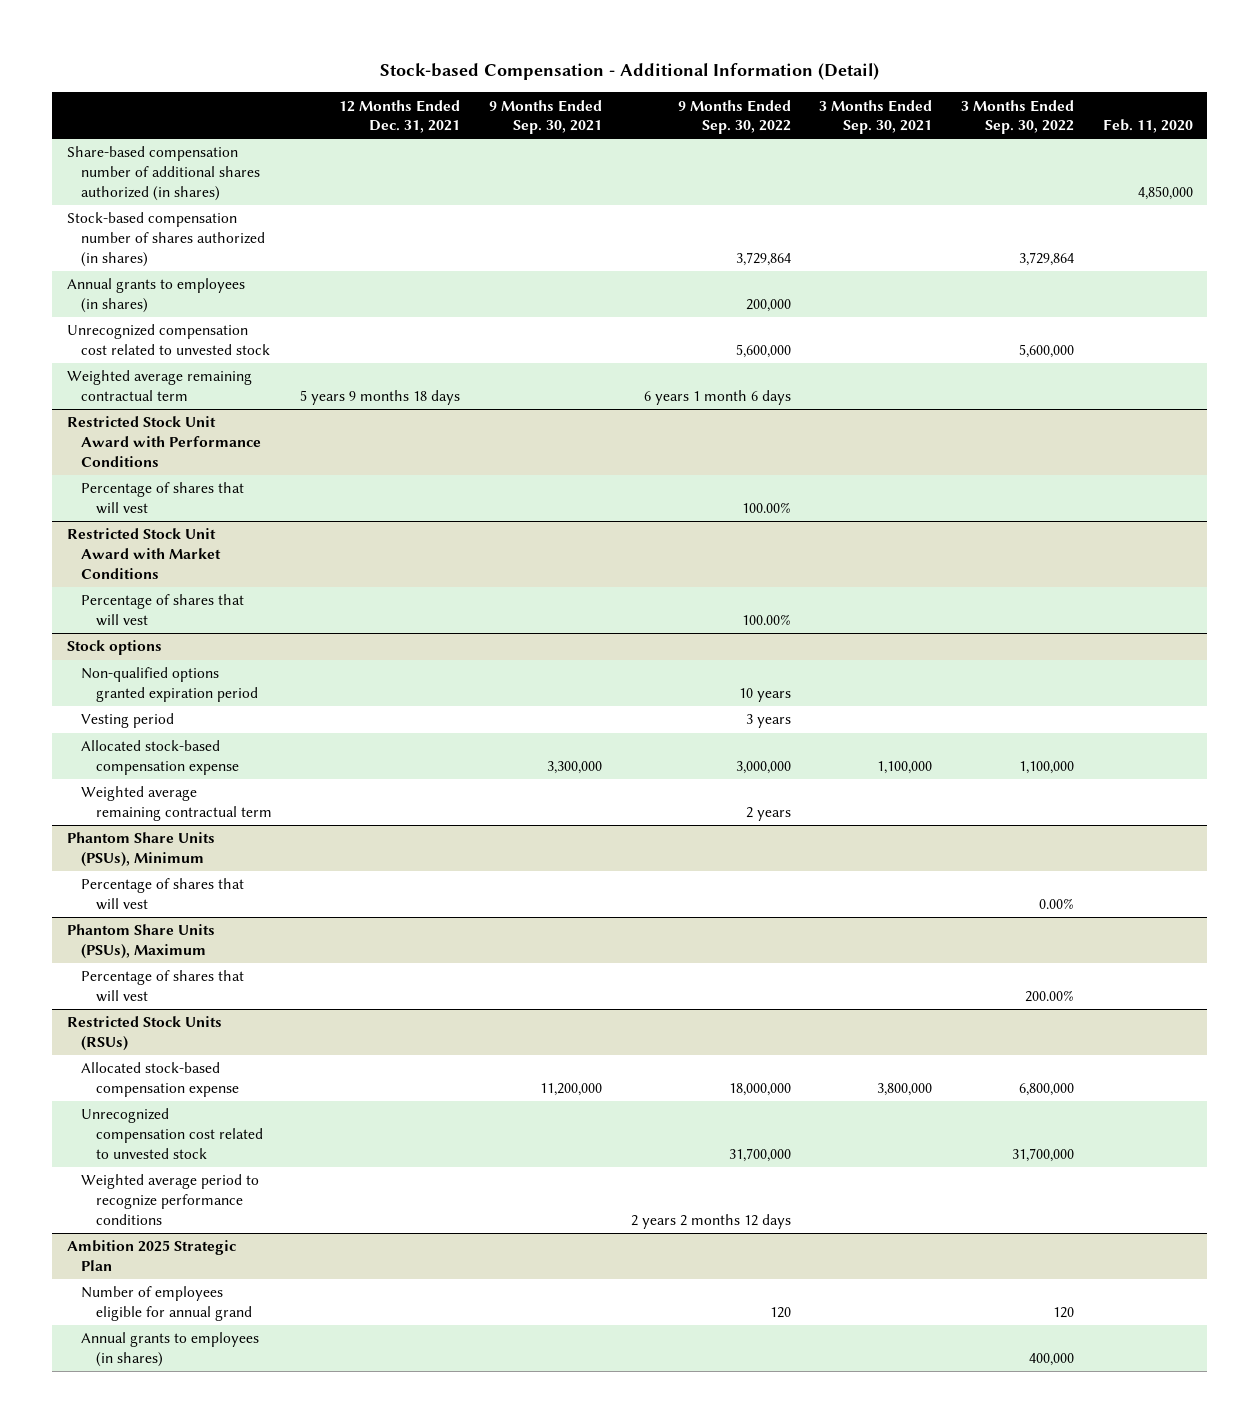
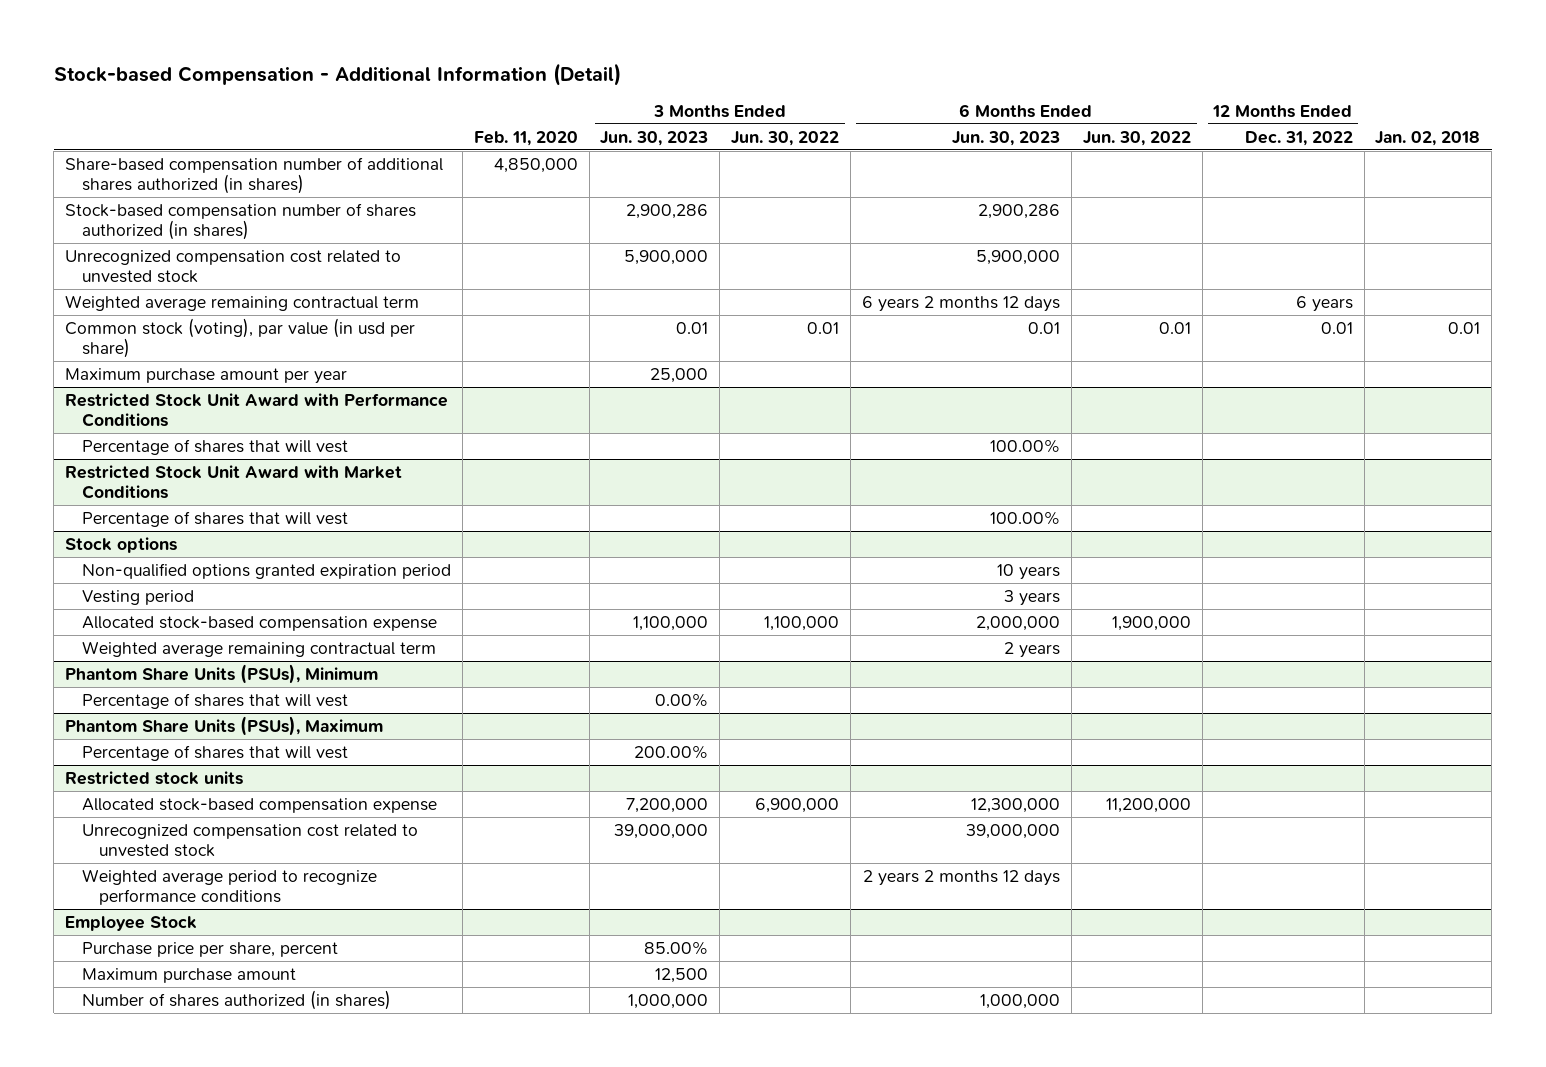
- | 12 Months Ended Dec. 31, 2021 | 9 Months Ended Sep. 30, 2021 | 9 Months Ended Sep. 30, 2022 | 3 Months Ended Sep. 30, 2021 | 3 Months Ended Sep. 30, 2022 | Feb. 11, 2020
+ | Feb. 11, 2020 | 3 Months Ended Jun. 30, 2023 | 3 Months Ended Jun. 30, 2022 | 6 Months Ended Jun. 30, 2023 | 6 Months Ended Jun. 30, 2022 | 12 Months Ended Dec. 31, 2022 | Jan. 02, 2018
- Annual grants to employees (in shares) | | | 200,000 | | |
+ Common stock (voting), par value (in usd per share) | | 0.01 | 0.01 | 0.01 | 0.01 | 0.01 | 0.01
+ Maximum purchase amount per year | | 25,000 | | | | |
- Restricted Stock Units (RSUs)
+ Restricted stock units
- Ambition 2025 Strategic Plan
- Number of employees eligible for annual grand | | | 120 | | 120 |
- Annual grants to employees (in shares) | | | | | 400,000 |
+ Employee Stock
+ Purchase price per share, percent | | 85.00% | | | | |
+ Maximum purchase amount | | 12,500 | | | | |
+ Number of shares authorized (in shares) | | 1,000,000 | | 1,000,000 | | |

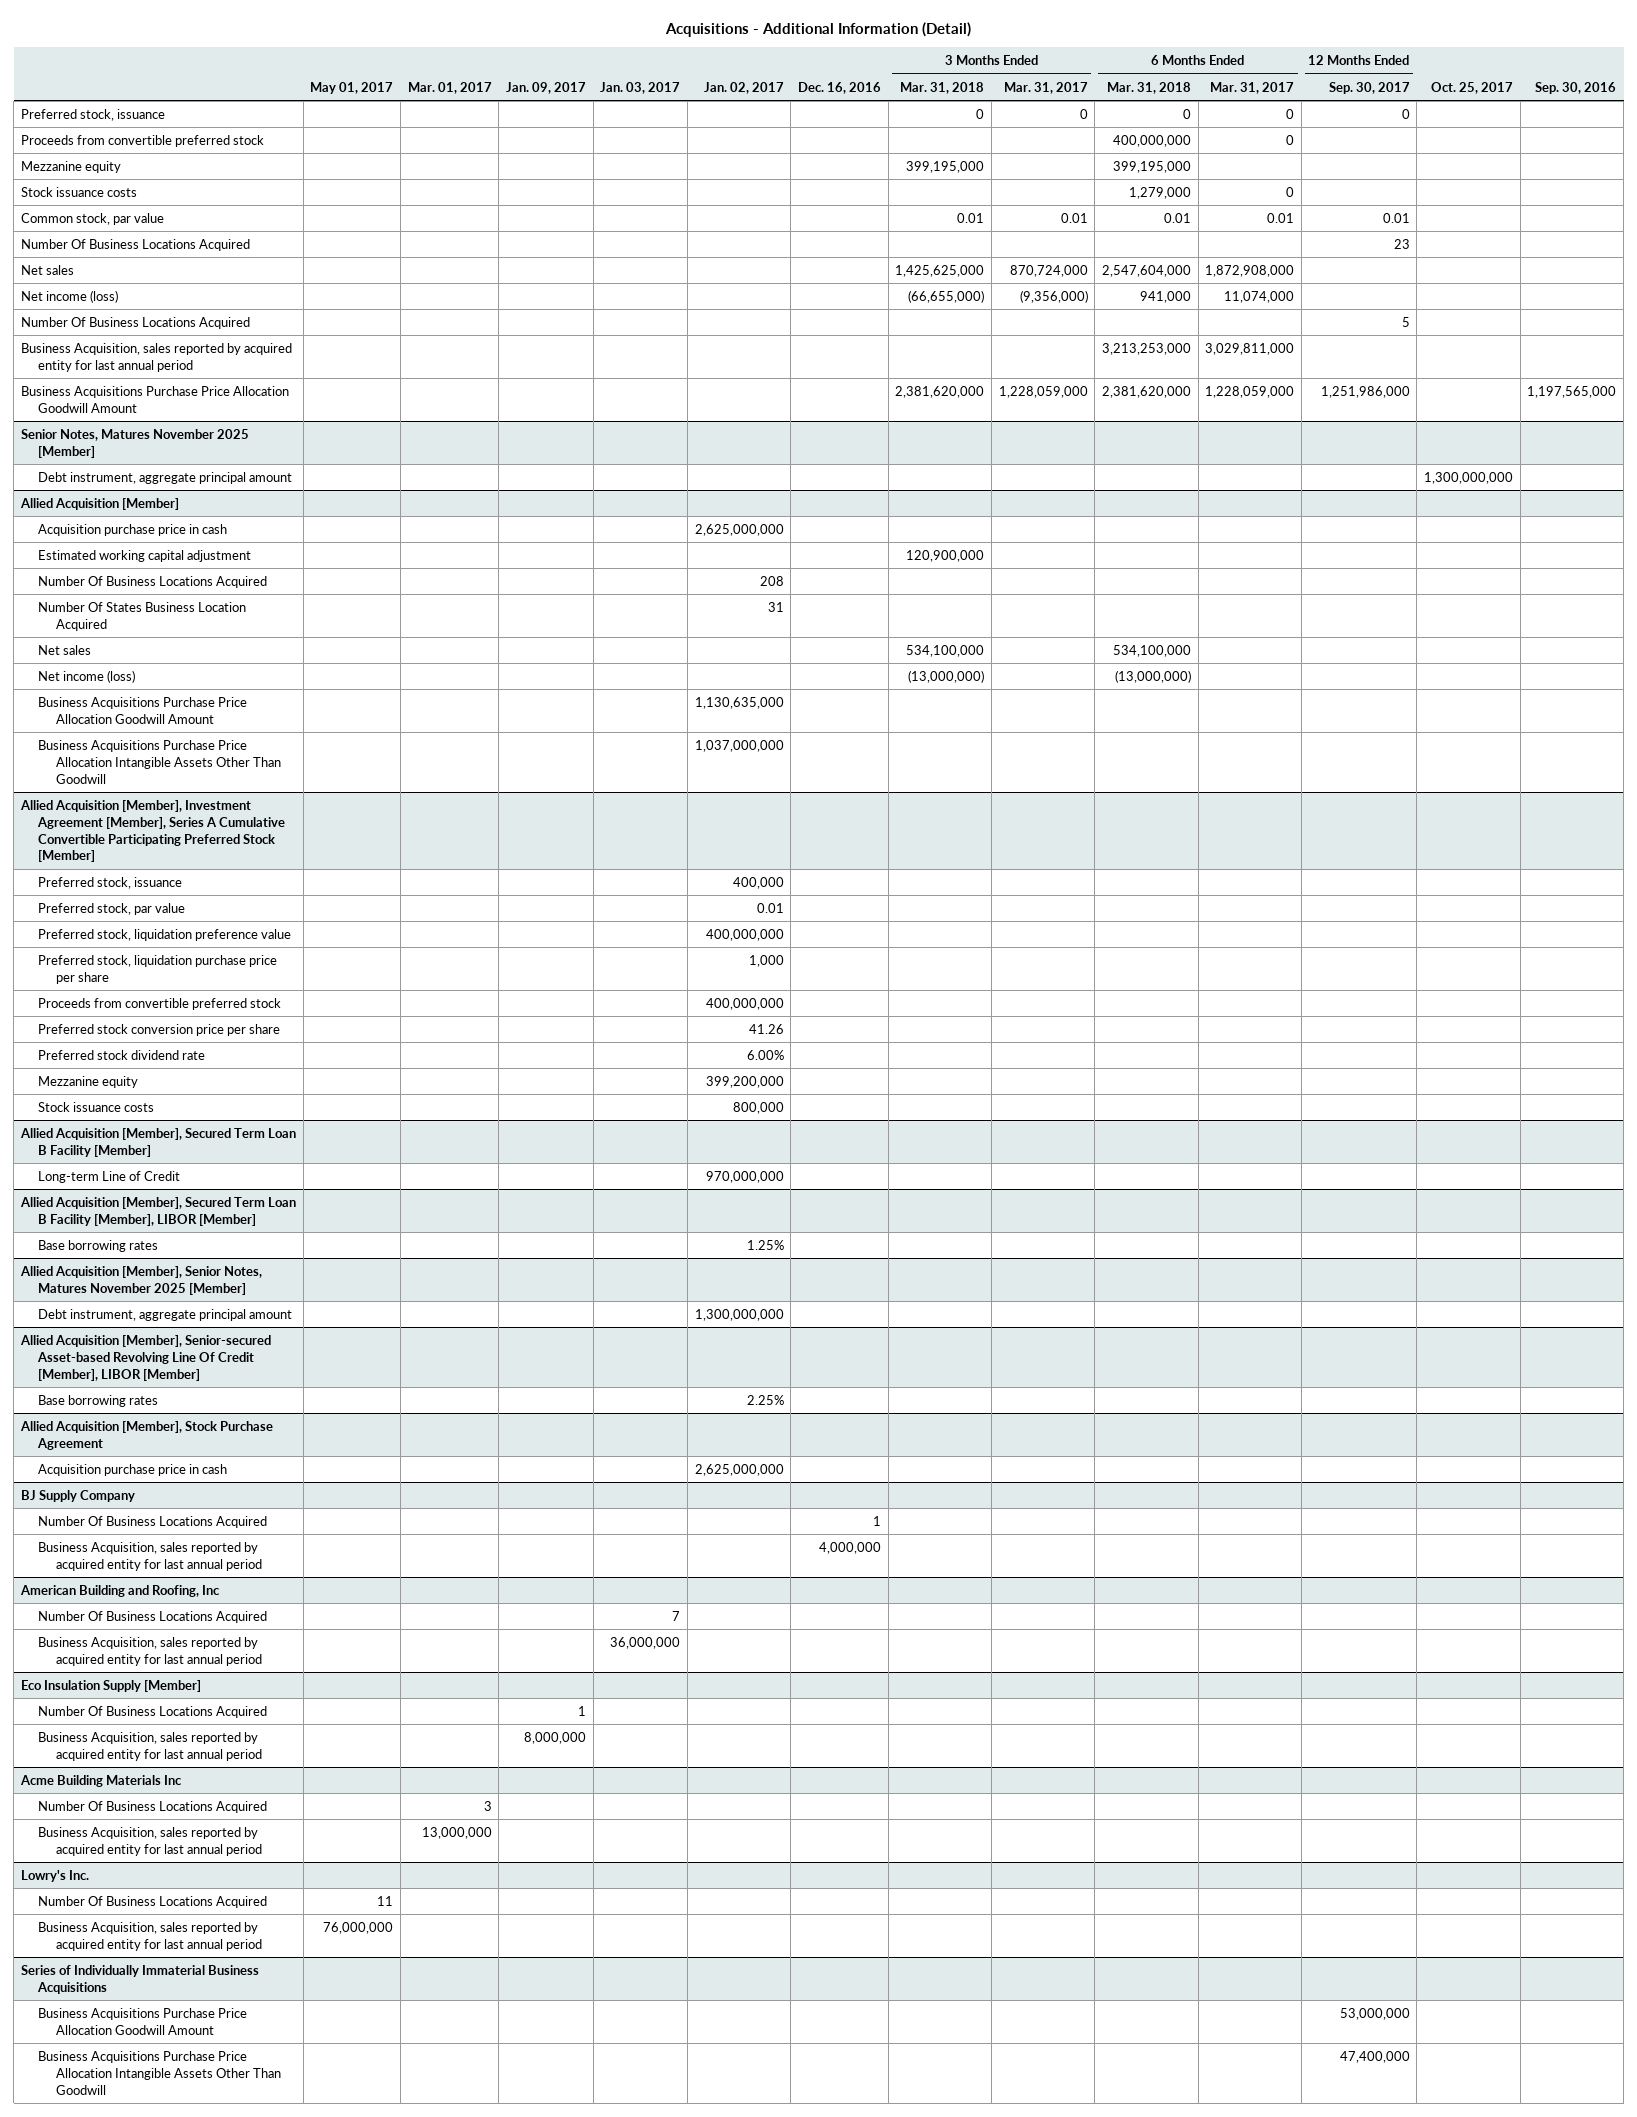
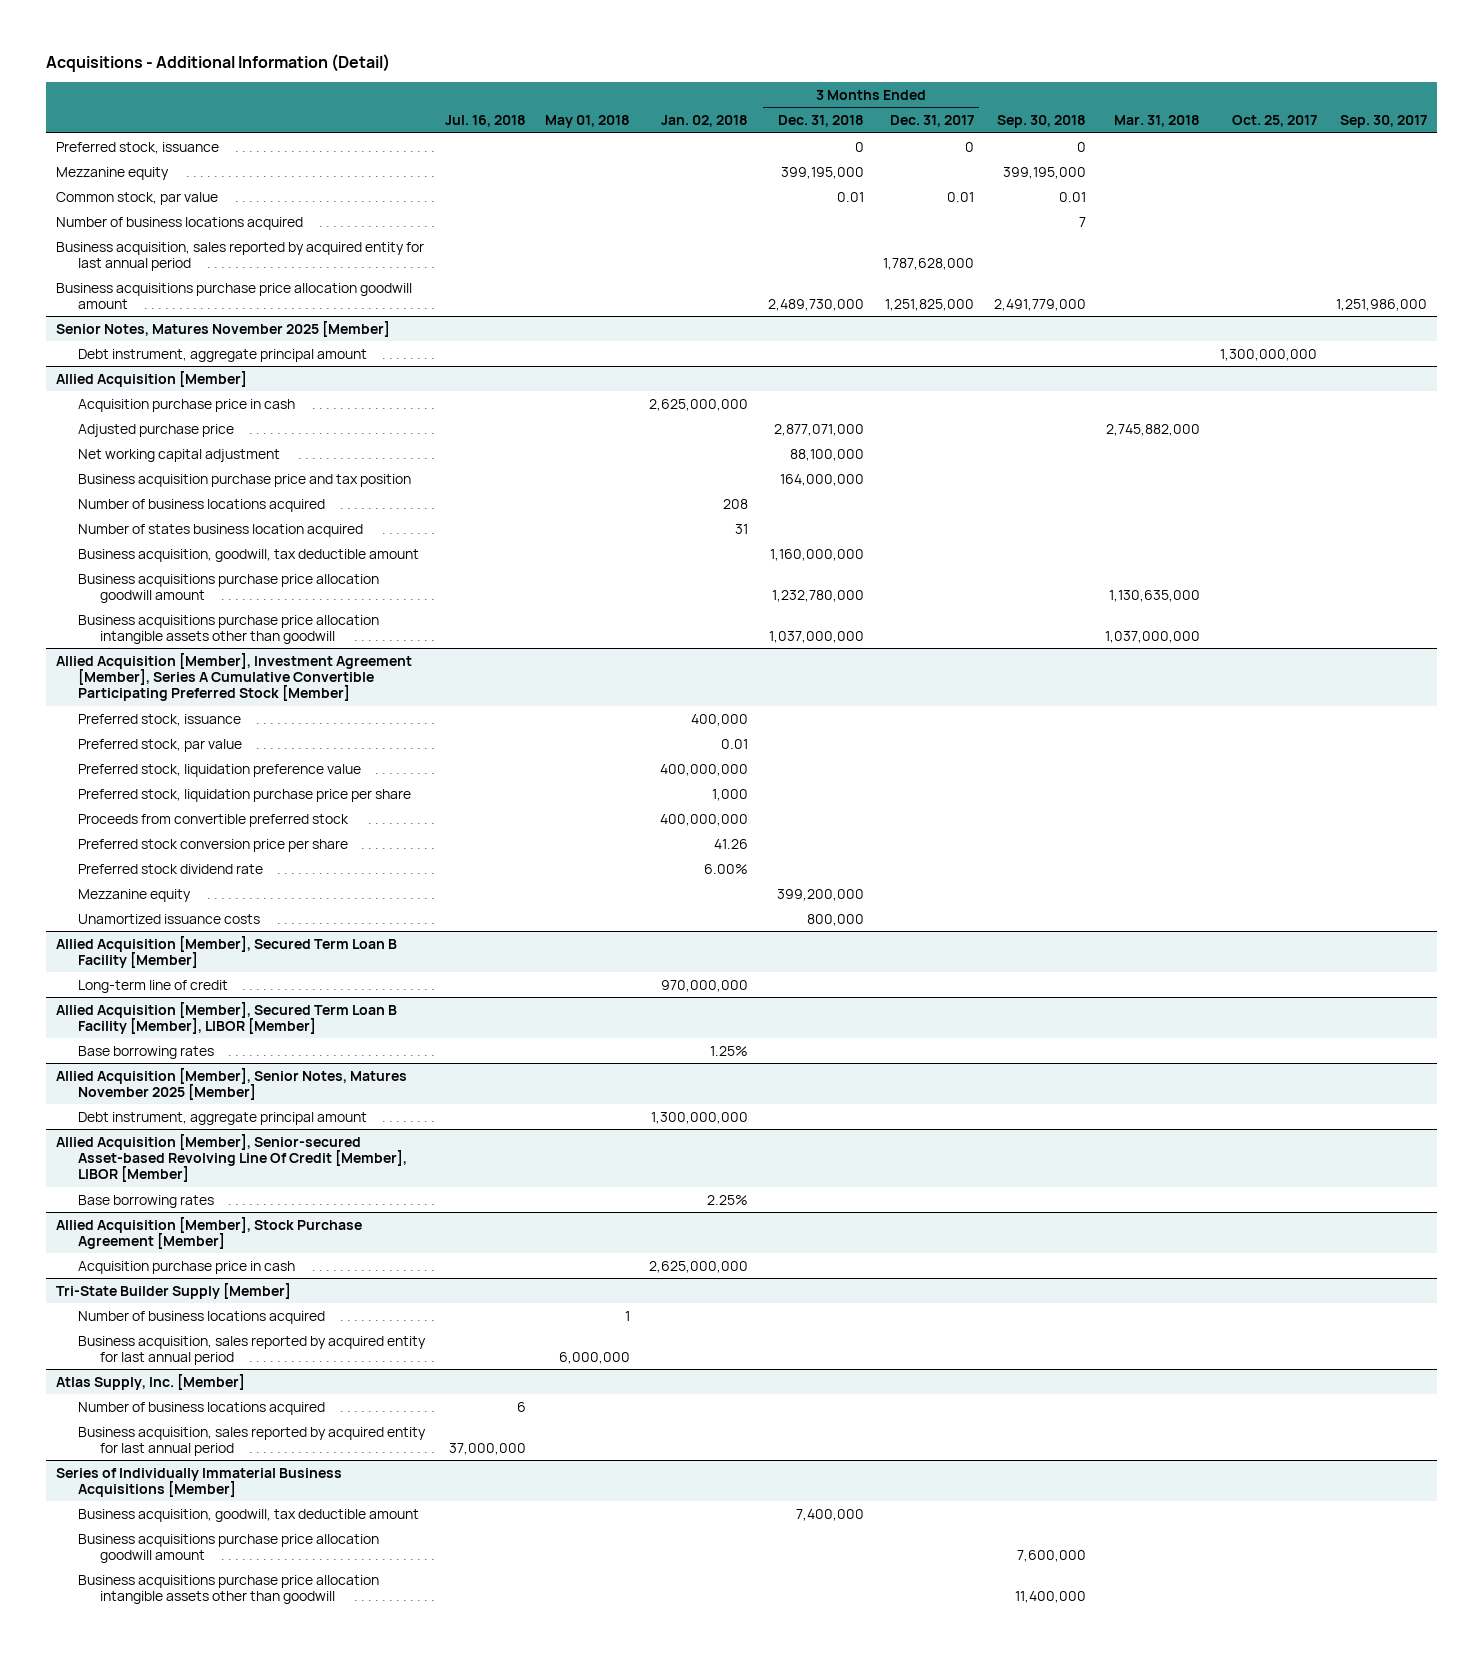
- | May 01, 2017 | Mar. 01, 2017 | Jan. 09, 2017 | Jan. 03, 2017 | Jan. 02, 2017 | Dec. 16, 2016 | 3 Months Ended Mar. 31, 2018 | 3 Months Ended Mar. 31, 2017 | 6 Months Ended Mar. 31, 2018 | 6 Months Ended Mar. 31, 2017 | 12 Months Ended Sep. 30, 2017 | Oct. 25, 2017 | Sep. 30, 2016
+ | Jul. 16, 2018 | May 01, 2018 | Jan. 02, 2018 | 3 Months Ended Dec. 31, 2018 | 3 Months Ended Dec. 31, 2017 | Sep. 30, 2018 | Mar. 31, 2018 | Oct. 25, 2017 | Sep. 30, 2017
- Proceeds from convertible preferred stock | | | | | | | | | 400,000,000 | 0 | | |
- Stock issuance costs | | | | | | | | | 1,279,000 | 0 | | |
- Number Of Business Locations Acquired | | | | | | | | | | | 23 | |
- Net sales | | | | | | | 1,425,625,000 | 870,724,000 | 2,547,604,000 | 1,872,908,000 | | |
- Net income (loss) | | | | | | | (66,655,000) | (9,356,000) | 941,000 | 11,074,000 | | |
- Number Of Business Locations Acquired | | | | | | | | | | | 5 | |
- Business Acquisition, sales reported by acquired entity for last annual period | | | | | | | | | 3,213,253,000 | 3,029,811,000 | | |
- Business Acquisitions Purchase Price Allocation Goodwill Amount | | | | | | | 2,381,620,000 | 1,228,059,000 | 2,381,620,000 | 1,228,059,000 | 1,251,986,000 | | 1,197,565,000
+ Number of business locations acquired | | | | | | 7 | | |
+ Business acquisition, sales reported by acquired entity for last annual period | | | | | 1,787,628,000 | | | |
+ Business acquisitions purchase price allocation goodwill amount | | | | 2,489,730,000 | 1,251,825,000 | 2,491,779,000 | | | 1,251,986,000
@ Allied Acquisition [Member]
- Estimated working capital adjustment | | | | | | | 120,900,000 | | | | | |
- Number Of Business Locations Acquired | | | | | 208 | | | | | | | |
- Number Of States Business Location Acquired | | | | | 31 | | | | | | | |
- Net sales | | | | | | | 534,100,000 | | 534,100,000 | | | |
- Net income (loss) | | | | | | | (13,000,000) | | (13,000,000) | | | |
- Business Acquisitions Purchase Price Allocation Goodwill Amount | | | | | 1,130,635,000 | | | | | | | |
- Business Acquisitions Purchase Price Allocation Intangible Assets Other Than Goodwill | | | | | 1,037,000,000 | | | | | | | |
+ Adjusted purchase price | | | | 2,877,071,000 | | | 2,745,882,000 | |
+ Net working capital adjustment | | | | 88,100,000 | | | | |
+ Business acquisition purchase price and tax position | | | | 164,000,000 | | | | |
+ Number of business locations acquired | | | 208 | | | | | |
+ Number of states business location acquired | | | 31 | | | | | |
+ Business acquisition, goodwill, tax deductible amount | | | | 1,160,000,000 | | | | |
+ Business acquisitions purchase price allocation goodwill amount | | | | 1,232,780,000 | | | 1,130,635,000 | |
+ Business acquisitions purchase price allocation intangible assets other than goodwill | | | | 1,037,000,000 | | | 1,037,000,000 | |
@ Allied Acquisition [Member], Investment Agreement [Member], Series A Cumulative Convertible Participating Preferred Stock [Member]
- Stock issuance costs | | | | | 800,000 | | | | | | | |
+ Unamortized issuance costs | | | | 800,000 | | | | |
@ Allied Acquisition [Member], Secured Term Loan B Facility [Member]
- Long-term Line of Credit | | | | | 970,000,000 | | | | | | | |
+ Long-term line of credit | | | 970,000,000 | | | | | |
- Allied Acquisition [Member], Stock Purchase Agreement
+ Allied Acquisition [Member], Stock Purchase Agreement [Member]
- BJ Supply Company
- Number Of Business Locations Acquired | | | | | | 1 | | | | | | |
- Business Acquisition, sales reported by acquired entity for last annual period | | | | | | 4,000,000 | | | | | | |
- American Building and Roofing, Inc
- Number Of Business Locations Acquired | | | | 7 | | | | | | | | |
- Business Acquisition, sales reported by acquired entity for last annual period | | | | 36,000,000 | | | | | | | | |
- Eco Insulation Supply [Member]
- Number Of Business Locations Acquired | | | 1 | | | | | | | | | |
- Business Acquisition, sales reported by acquired entity for last annual period | | | 8,000,000 | | | | | | | | | |
- Acme Building Materials Inc
- Number Of Business Locations Acquired | | 3 | | | | | | | | | | |
- Business Acquisition, sales reported by acquired entity for last annual period | | 13,000,000 | | | | | | | | | | |
- Lowry's Inc.
- Number Of Business Locations Acquired | 11 | | | | | | | | | | | |
- Business Acquisition, sales reported by acquired entity for last annual period | 76,000,000 | | | | | | | | | | | |
- Series of Individually Immaterial Business Acquisitions
- Business Acquisitions Purchase Price Allocation Goodwill Amount | | | | | | | | | | | 53,000,000 | |
- Business Acquisitions Purchase Price Allocation Intangible Assets Other Than Goodwill | | | | | | | | | | | 47,400,000 | |
+ Tri-State Builder Supply [Member]
+ Number of business locations acquired | | 1 | | | | | | |
+ Business acquisition, sales reported by acquired entity for last annual period | | 6,000,000 | | | | | | |
+ Atlas Supply, Inc. [Member]
+ Number of business locations acquired | 6 | | | | | | | |
+ Business acquisition, sales reported by acquired entity for last annual period | 37,000,000 | | | | | | | |
+ Series of Individually Immaterial Business Acquisitions [Member]
+ Business acquisition, goodwill, tax deductible amount | | | | 7,400,000 | | | | |
+ Business acquisitions purchase price allocation goodwill amount | | | | | | 7,600,000 | | |
+ Business acquisitions purchase price allocation intangible assets other than goodwill | | | | | | 11,400,000 | | |

